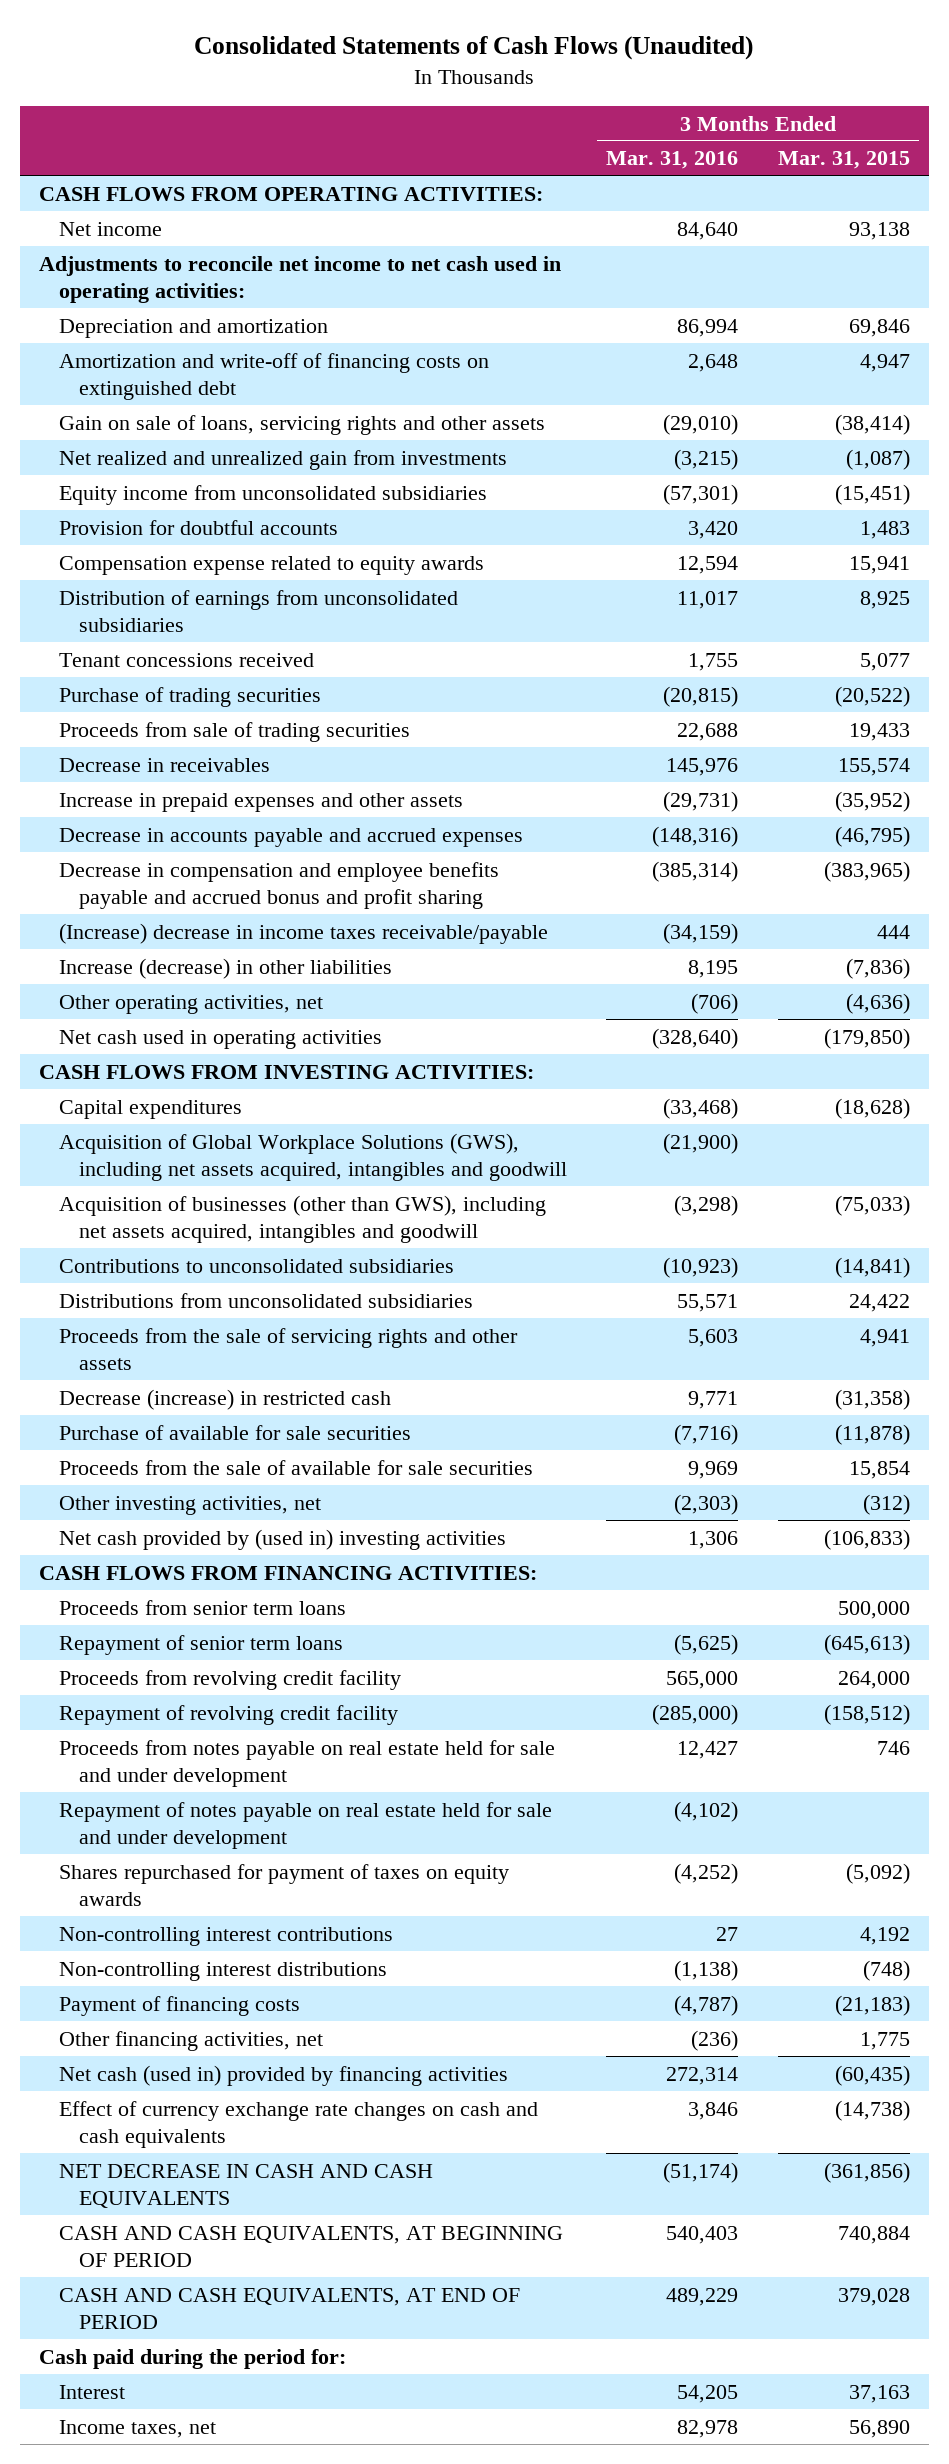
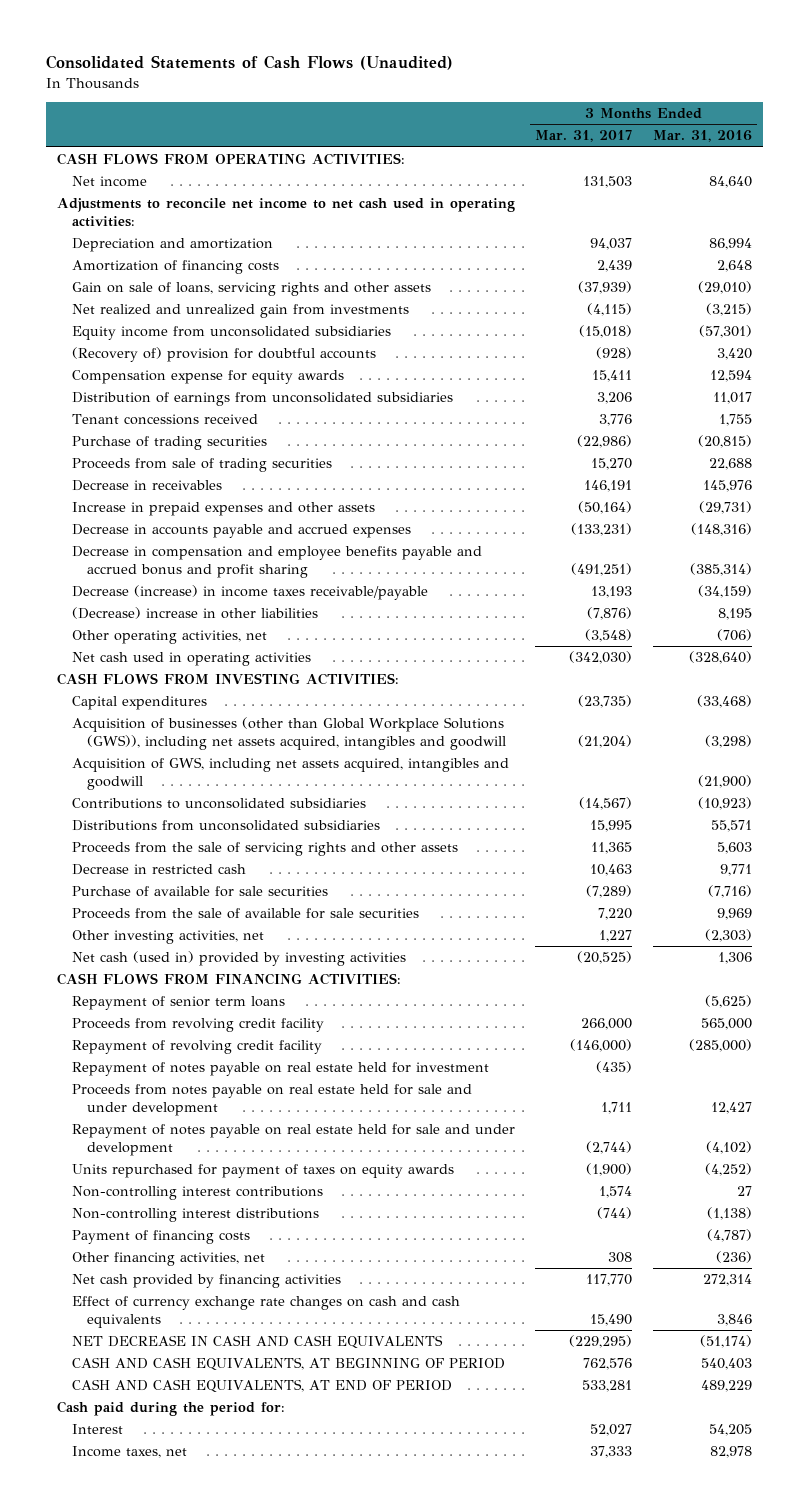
- | 3 Months Ended Mar. 31, 2016 | 3 Months Ended Mar. 31, 2015
+ | 3 Months Ended Mar. 31, 2017 | 3 Months Ended Mar. 31, 2016
- Amortization and write-off of financing costs on extinguished debt | 2,648 | 4,947
+ Amortization of financing costs | 2,439 | 2,648
- Provision for doubtful accounts | 3,420 | 1,483
- Compensation expense related to equity awards | 12,594 | 15,941
+ (Recovery of) provision for doubtful accounts | (928) | 3,420
+ Compensation expense for equity awards | 15,411 | 12,594
- (Increase) decrease in income taxes receivable/payable | (34,159) | 444
- Increase (decrease) in other liabilities | 8,195 | (7,836)
+ Decrease (increase) in income taxes receivable/payable | 13,193 | (34,159)
+ (Decrease) increase in other liabilities | (7,876) | 8,195
- Acquisition of Global Workplace Solutions (GWS), including net assets acquired, intangibles and goodwill | (21,900) |
- Acquisition of businesses (other than GWS), including net assets acquired, intangibles and goodwill | (3,298) | (75,033)
+ Acquisition of businesses (other than Global Workplace Solutions (GWS)), including net assets acquired, intangibles and goodwill | (21,204) | (3,298)
+ Acquisition of GWS, including net assets acquired, intangibles and goodwill | | (21,900)
- Decrease (increase) in restricted cash | 9,771 | (31,358)
+ Decrease in restricted cash | 10,463 | 9,771
- Net cash provided by (used in) investing activities | 1,306 | (106,833)
+ Net cash (used in) provided by investing activities | (20,525) | 1,306
- Proceeds from senior term loans | | 500,000
+ Repayment of notes payable on real estate held for investment | (435) |
- Shares repurchased for payment of taxes on equity awards | (4,252) | (5,092)
+ Units repurchased for payment of taxes on equity awards | (1,900) | (4,252)
- Net cash (used in) provided by financing activities | 272,314 | (60,435)
+ Net cash provided by financing activities | 117,770 | 272,314

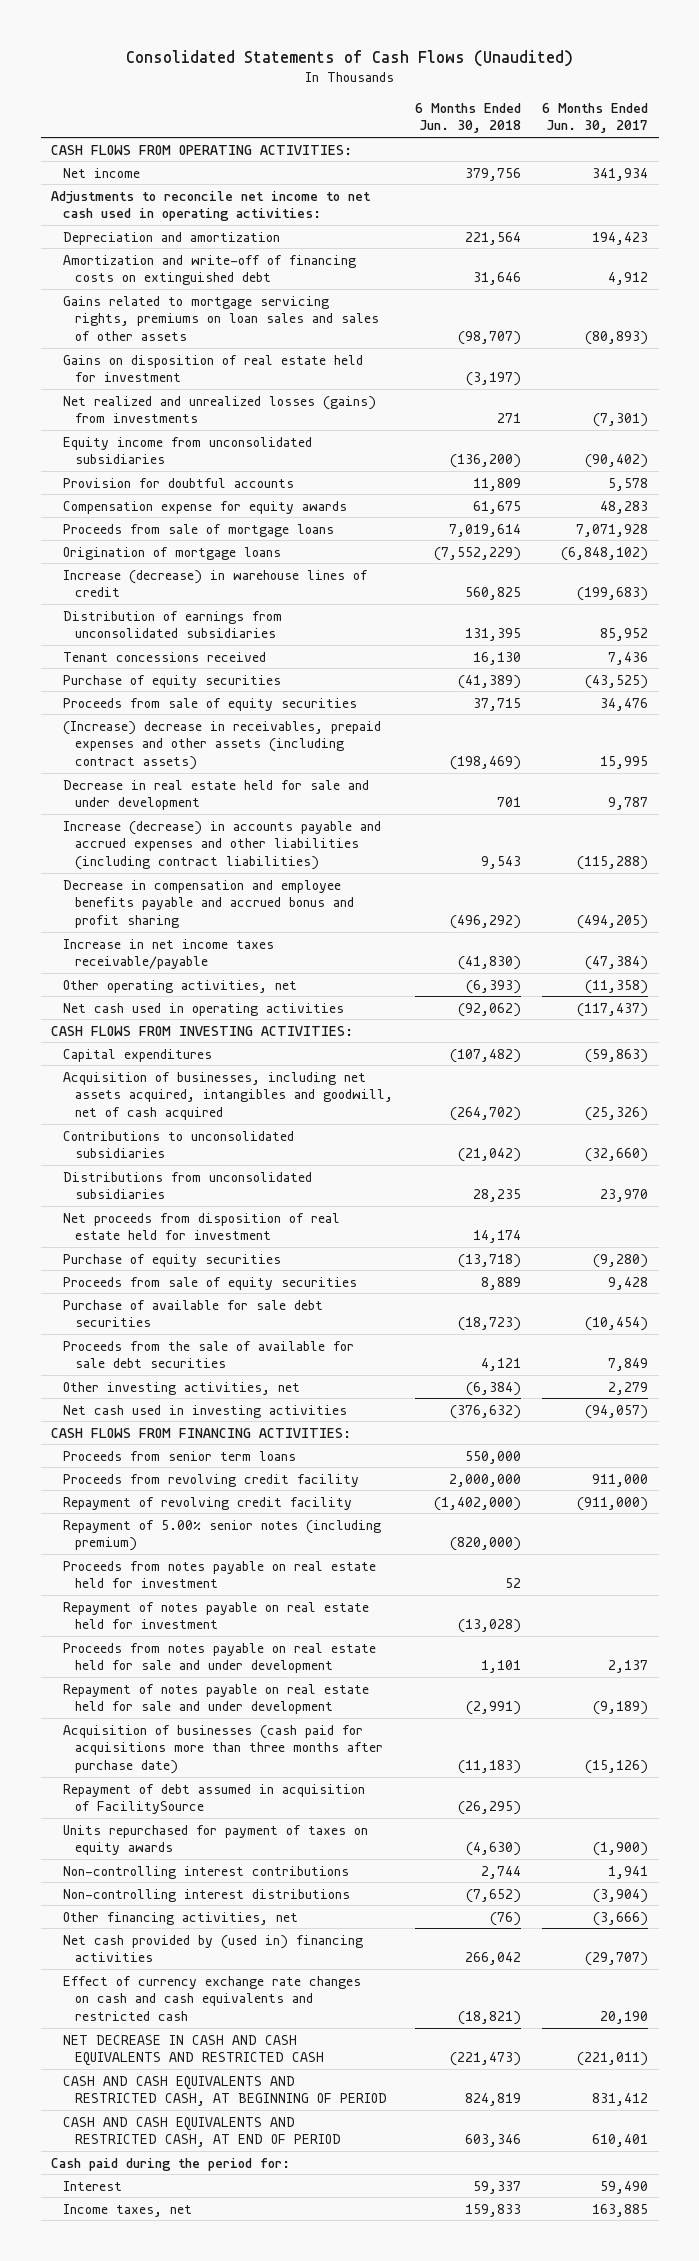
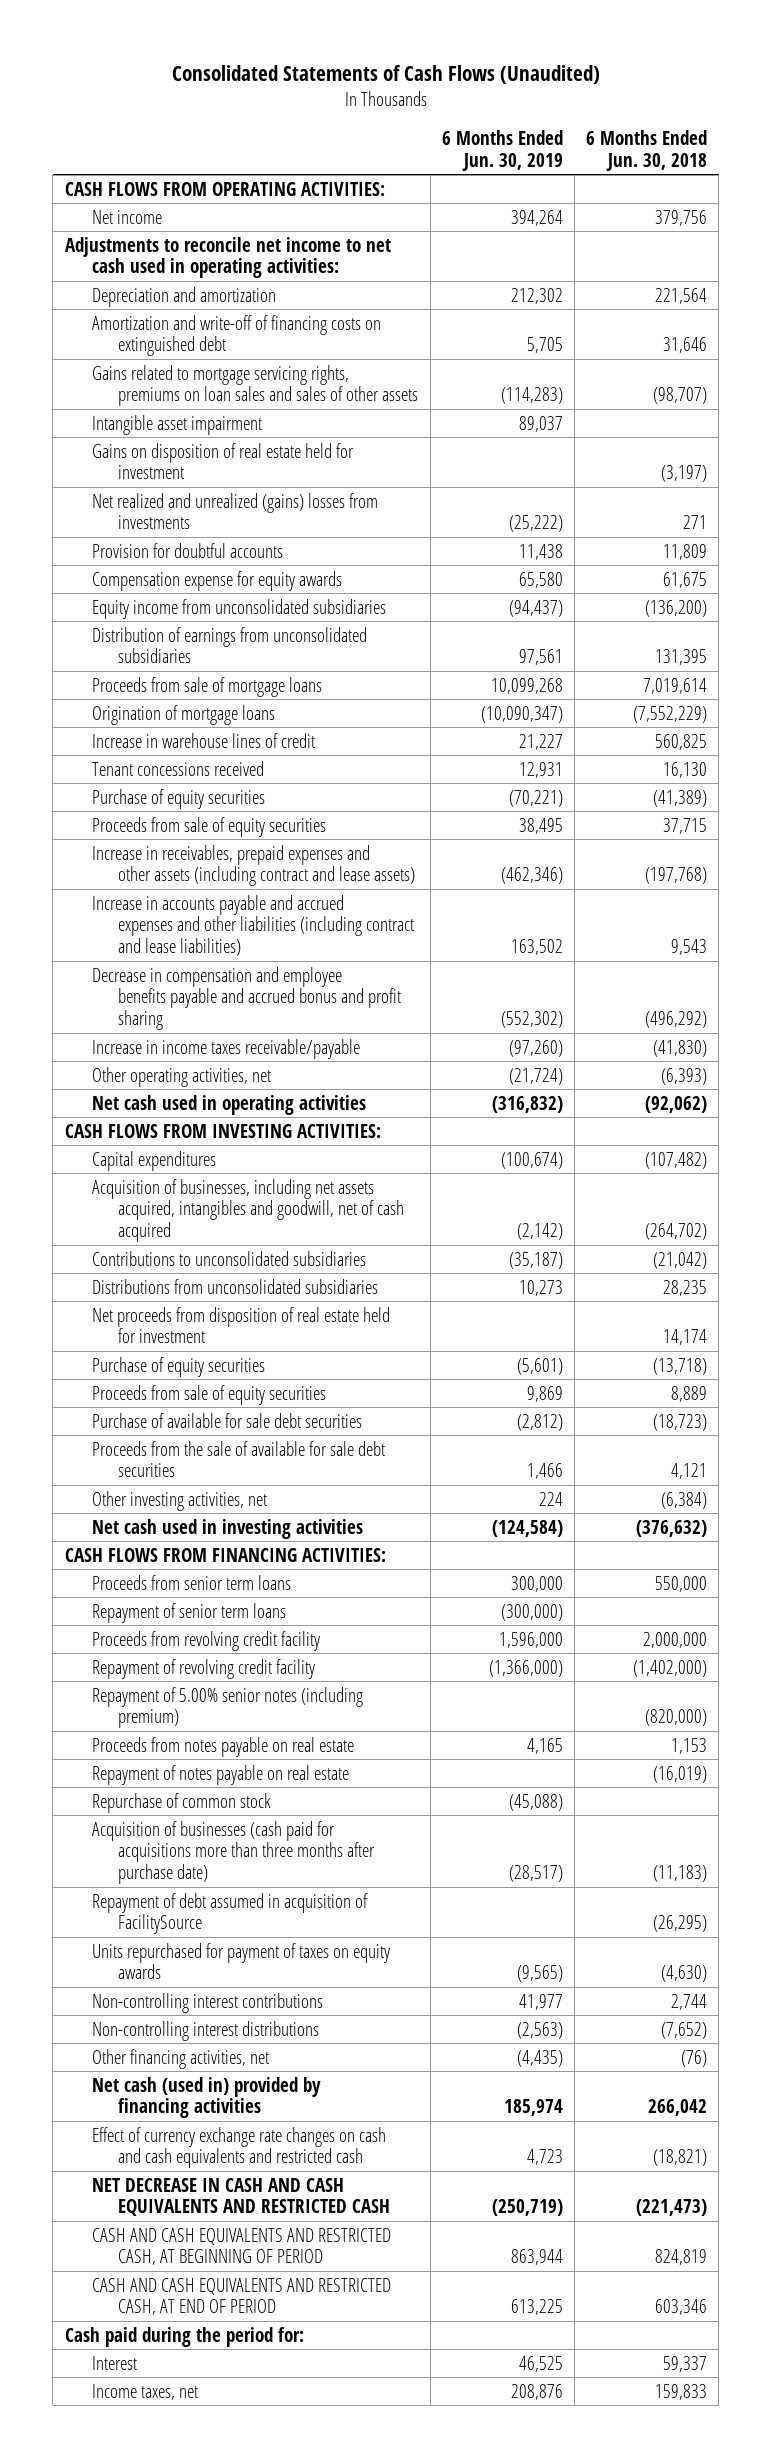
- | 6 Months Ended Jun. 30, 2018 | 6 Months Ended Jun. 30, 2017
+ | 6 Months Ended Jun. 30, 2019 | 6 Months Ended Jun. 30, 2018
+ Intangible asset impairment | 89,037 |
- Net realized and unrealized losses (gains) from investments | 271 | (7,301)
+ Net realized and unrealized (gains) losses from investments | (25,222) | 271
moved down: Equity income from unconsolidated subsidiaries | (94,437) | (136,200)
moved up: Distribution of earnings from unconsolidated subsidiaries | 97,561 | 131,395
- Increase (decrease) in warehouse lines of credit | 560,825 | (199,683)
+ Increase in warehouse lines of credit | 21,227 | 560,825
- (Increase) decrease in receivables, prepaid expenses and other assets (including contract assets) | (198,469) | 15,995
- Decrease in real estate held for sale and under development | 701 | 9,787
- Increase (decrease) in accounts payable and accrued expenses and other liabilities (including contract liabilities) | 9,543 | (115,288)
+ Increase in receivables, prepaid expenses and other assets (including contract and lease assets) | (462,346) | (197,768)
+ Increase in accounts payable and accrued expenses and other liabilities (including contract and lease liabilities) | 163,502 | 9,543
- Increase in net income taxes receivable/payable | (41,830) | (47,384)
+ Increase in income taxes receivable/payable | (97,260) | (41,830)
+ Repayment of senior term loans | (300,000) |
- Proceeds from notes payable on real estate held for investment | 52 |
- Repayment of notes payable on real estate held for investment | (13,028) |
- Proceeds from notes payable on real estate held for sale and under development | 1,101 | 2,137
- Repayment of notes payable on real estate held for sale and under development | (2,991) | (9,189)
+ Proceeds from notes payable on real estate | 4,165 | 1,153
+ Repayment of notes payable on real estate | | (16,019)
+ Repurchase of common stock | (45,088) |
- Net cash provided by (used in) financing activities | 266,042 | (29,707)
+ Net cash (used in) provided by financing activities | 185,974 | 266,042

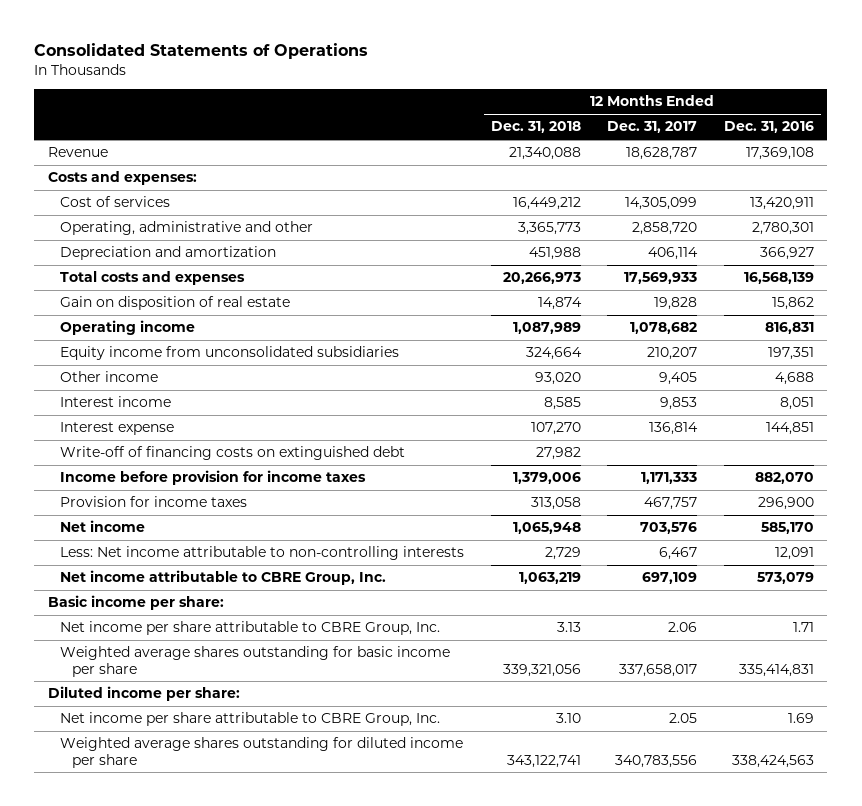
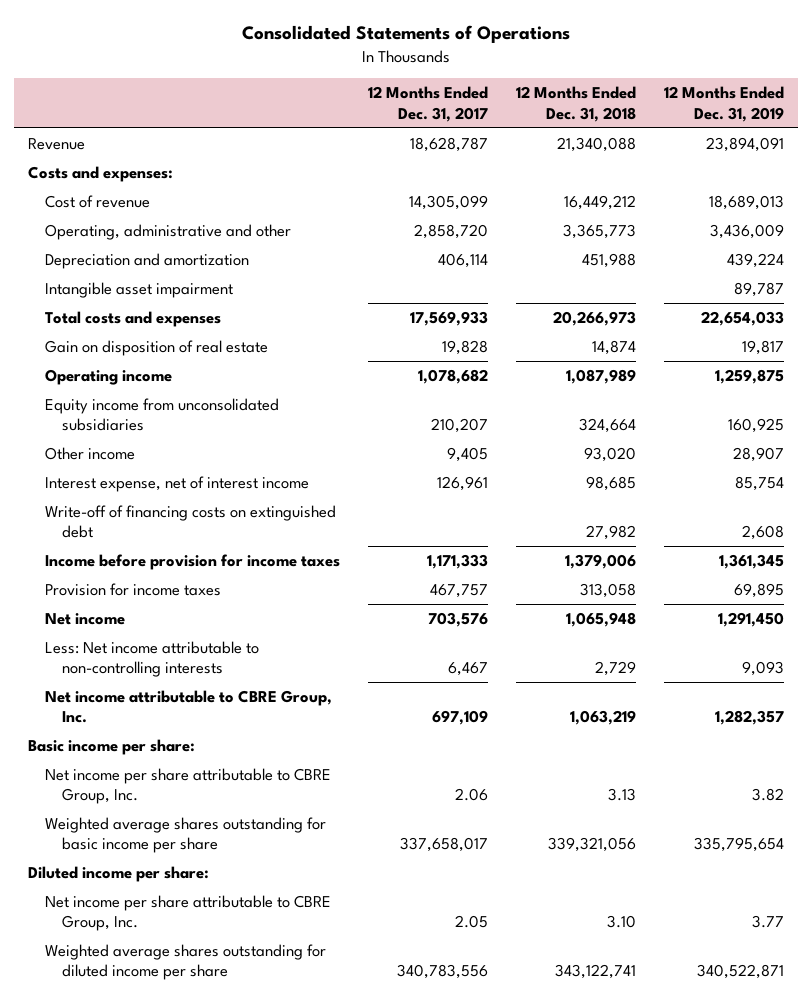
- | 12 Months Ended Dec. 31, 2018 | 12 Months Ended Dec. 31, 2017 | 12 Months Ended Dec. 31, 2016
+ | 12 Months Ended Dec. 31, 2017 | 12 Months Ended Dec. 31, 2018 | 12 Months Ended Dec. 31, 2019
- Cost of services | 16,449,212 | 14,305,099 | 13,420,911
+ Cost of revenue | 14,305,099 | 16,449,212 | 18,689,013
+ Intangible asset impairment | | | 89,787
- Interest income | 8,585 | 9,853 | 8,051
- Interest expense | 107,270 | 136,814 | 144,851
+ Interest expense, net of interest income | 126,961 | 98,685 | 85,754

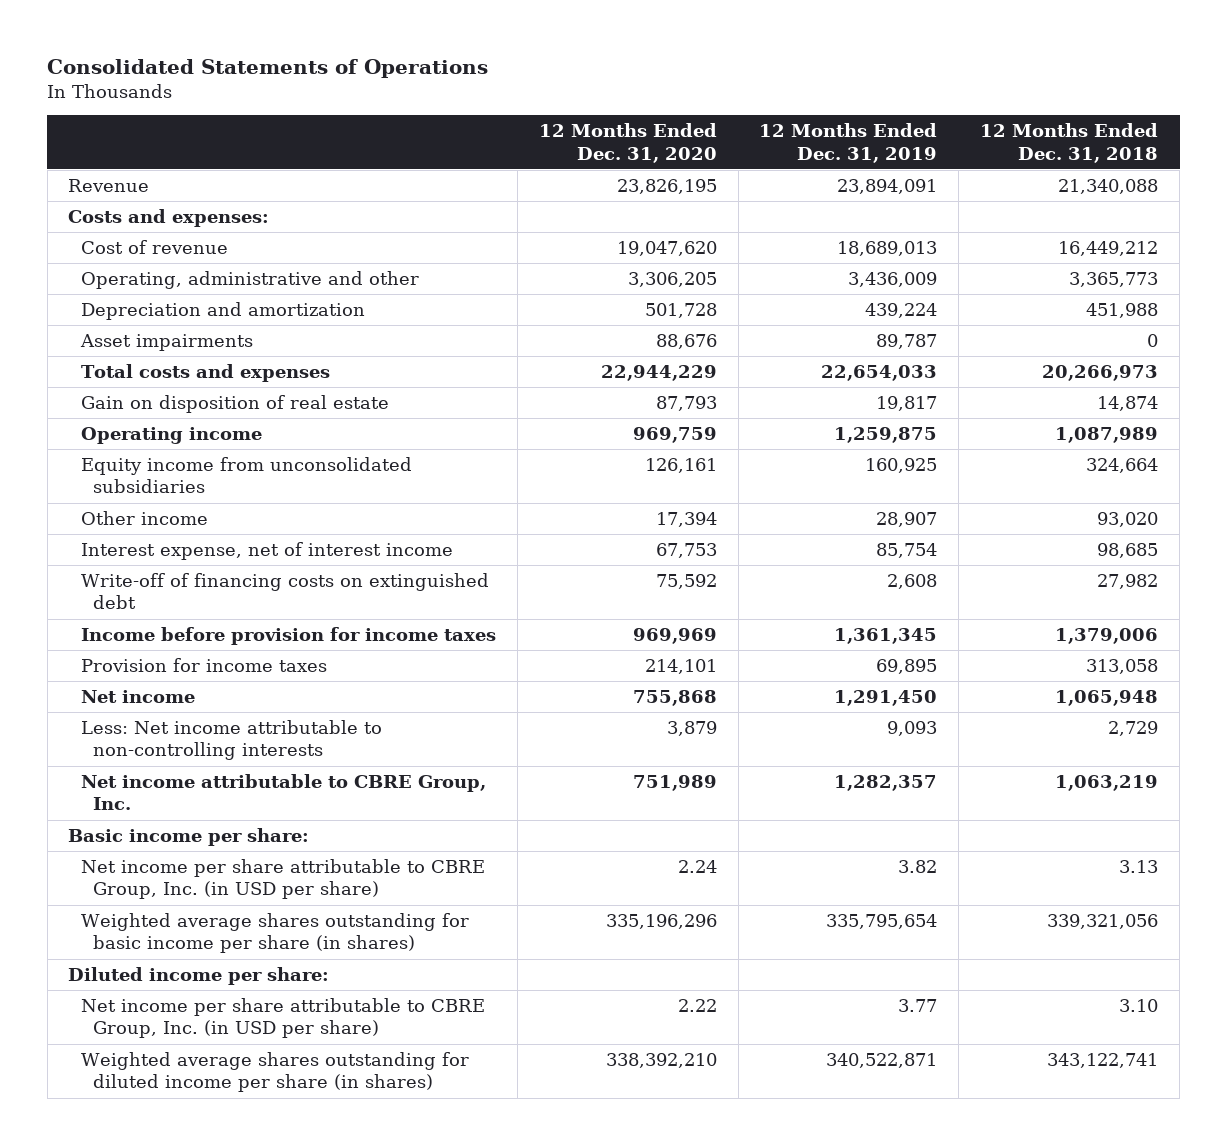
- | 12 Months Ended Dec. 31, 2017 | 12 Months Ended Dec. 31, 2018 | 12 Months Ended Dec. 31, 2019
+ | 12 Months Ended Dec. 31, 2020 | 12 Months Ended Dec. 31, 2019 | 12 Months Ended Dec. 31, 2018
- Intangible asset impairment | | | 89,787
+ Asset impairments | 88,676 | 89,787 | 0
- Net income per share attributable to CBRE Group, Inc. | 2.06 | 3.13 | 3.82
- Weighted average shares outstanding for basic income per share | 337,658,017 | 339,321,056 | 335,795,654
+ Net income per share attributable to CBRE Group, Inc. (in USD per share) | 2.24 | 3.82 | 3.13
+ Weighted average shares outstanding for basic income per share (in shares) | 335,196,296 | 335,795,654 | 339,321,056
- Net income per share attributable to CBRE Group, Inc. | 2.05 | 3.10 | 3.77
- Weighted average shares outstanding for diluted income per share | 340,783,556 | 343,122,741 | 340,522,871
+ Net income per share attributable to CBRE Group, Inc. (in USD per share) | 2.22 | 3.77 | 3.10
+ Weighted average shares outstanding for diluted income per share (in shares) | 338,392,210 | 340,522,871 | 343,122,741

